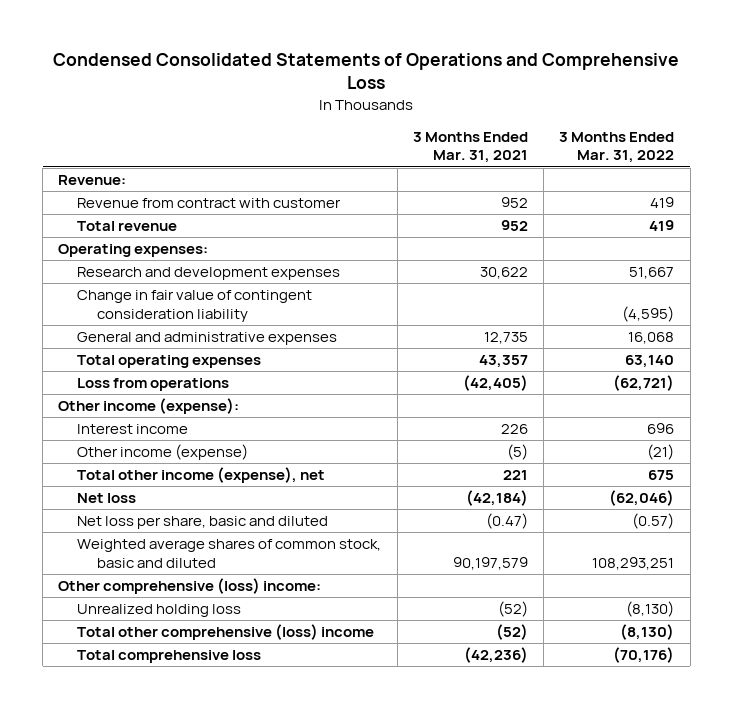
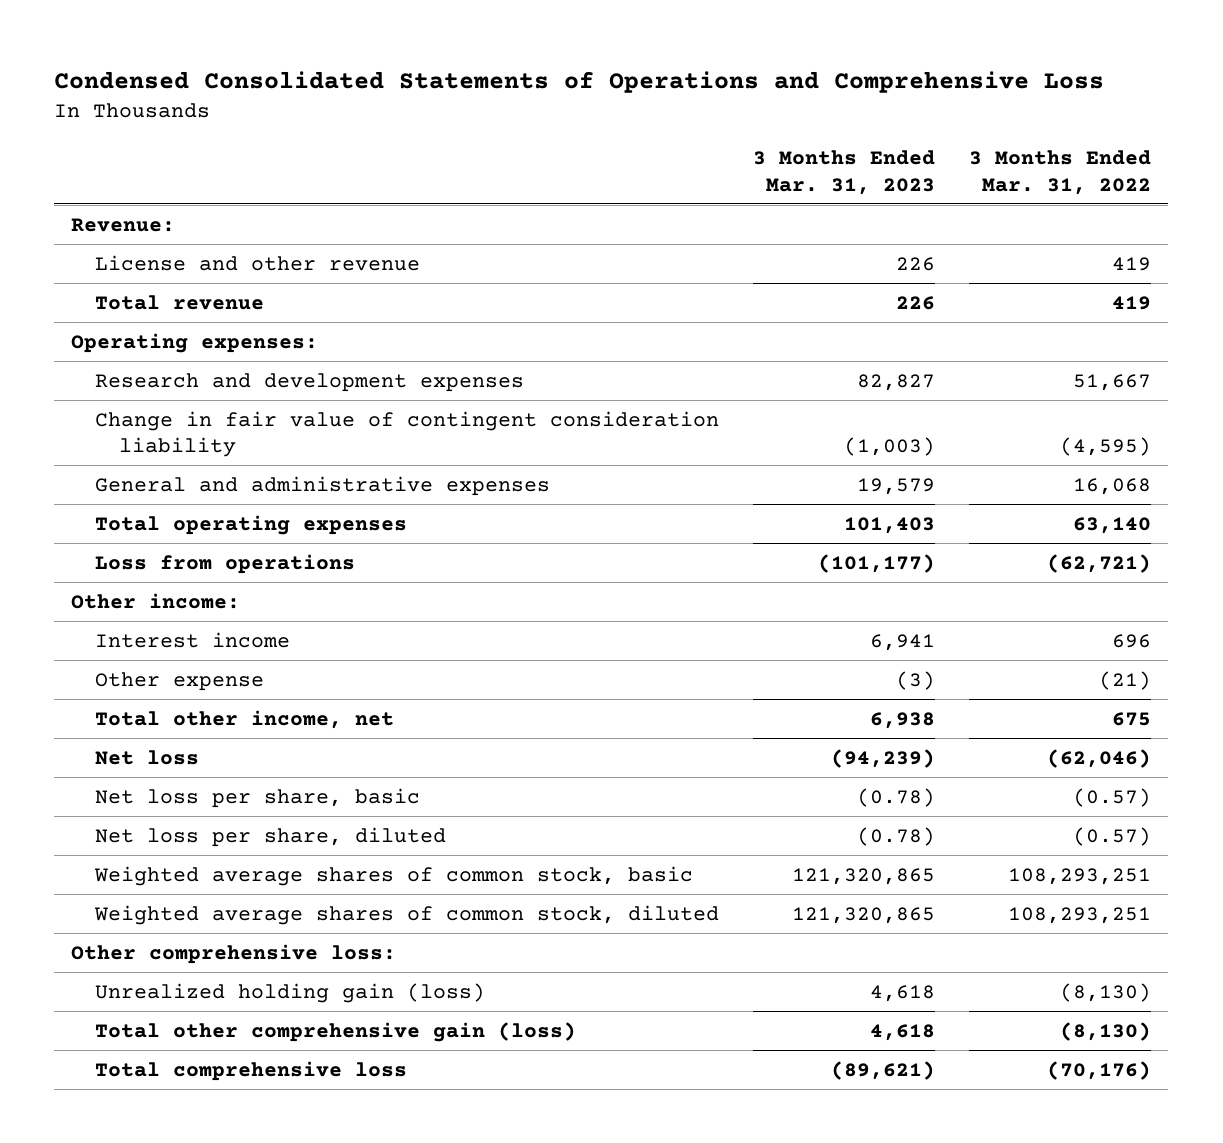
- | 3 Months Ended Mar. 31, 2021 | 3 Months Ended Mar. 31, 2022
+ | 3 Months Ended Mar. 31, 2023 | 3 Months Ended Mar. 31, 2022
- Revenue from contract with customer | 952 | 419
+ License and other revenue | 226 | 419
- Other income (expense):
+ Other income:
- Other income (expense) | (5) | (21)
- Total other income (expense), net | 221 | 675
+ Other expense | (3) | (21)
+ Total other income, net | 6,938 | 675
- Net loss per share, basic and diluted | (0.47) | (0.57)
- Weighted average shares of common stock, basic and diluted | 90,197,579 | 108,293,251
- Other comprehensive (loss) income:
- Unrealized holding loss | (52) | (8,130)
- Total other comprehensive (loss) income | (52) | (8,130)
+ Net loss per share, basic | (0.78) | (0.57)
+ Net loss per share, diluted | (0.78) | (0.57)
+ Weighted average shares of common stock, basic | 121,320,865 | 108,293,251
+ Weighted average shares of common stock, diluted | 121,320,865 | 108,293,251
+ Other comprehensive loss:
+ Unrealized holding gain (loss) | 4,618 | (8,130)
+ Total other comprehensive gain (loss) | 4,618 | (8,130)

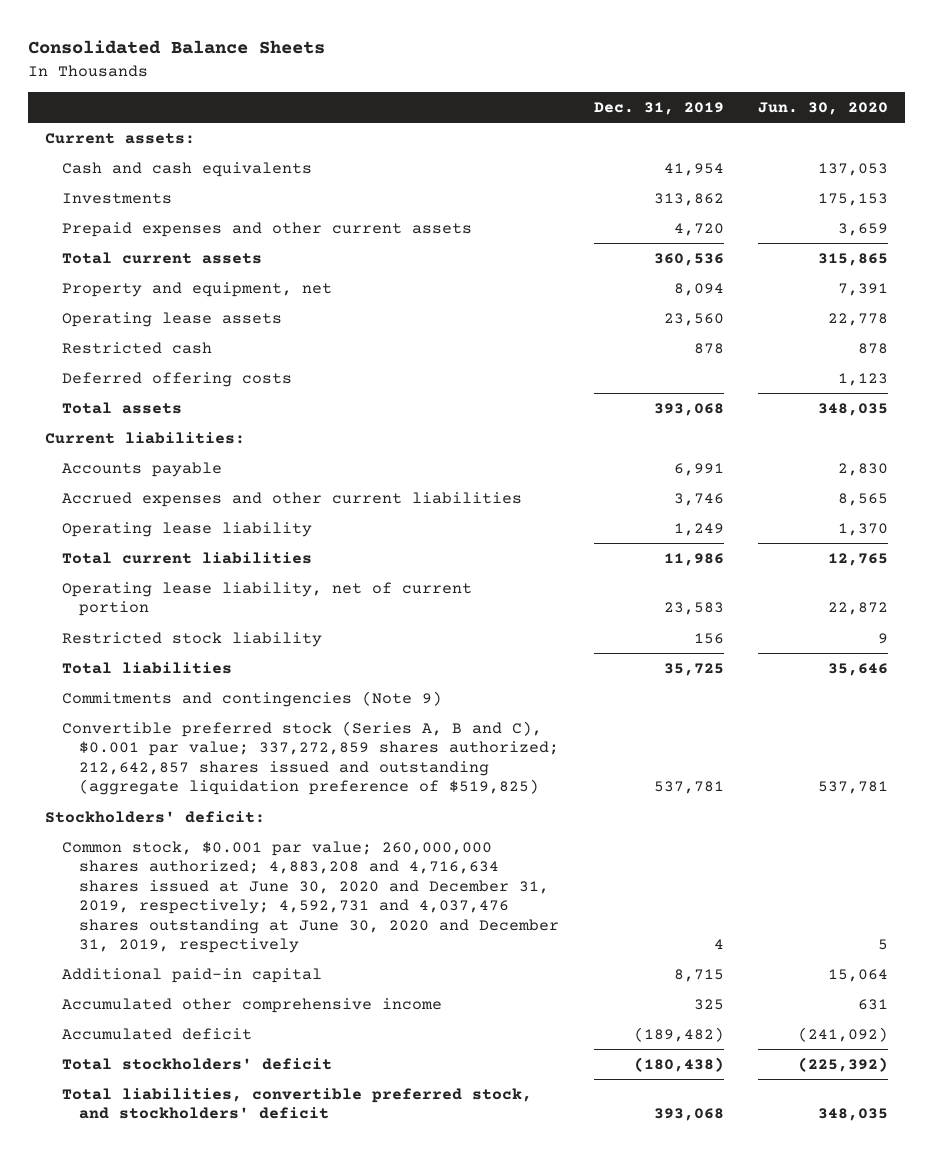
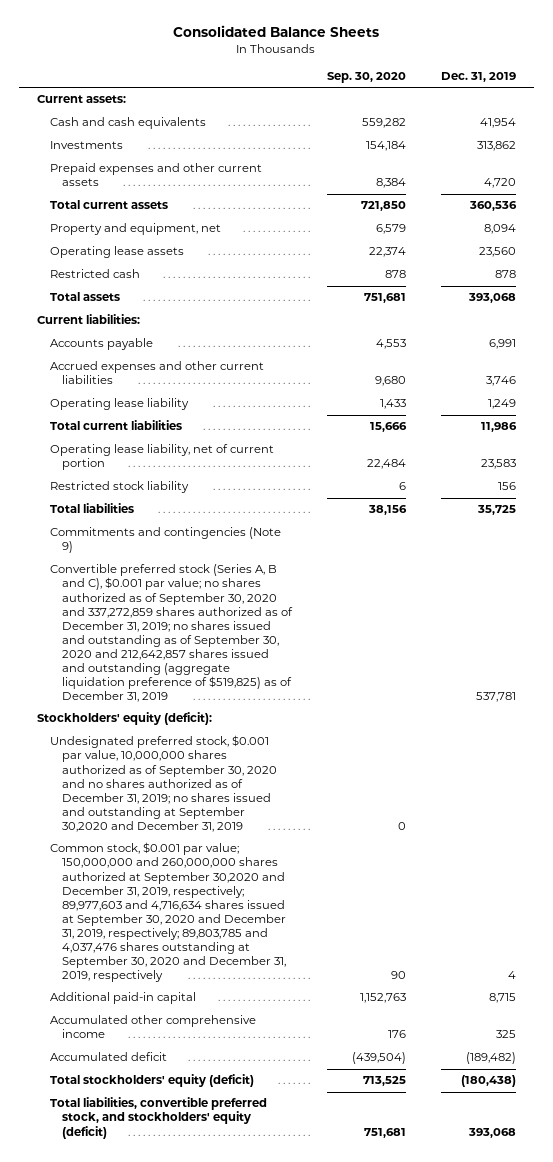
- | Dec. 31, 2019 | Jun. 30, 2020
+ | Sep. 30, 2020 | Dec. 31, 2019
- Deferred offering costs | | 1,123
- Convertible preferred stock (Series A, B and C), $0.001 par value; 337,272,859 shares authorized; 212,642,857 shares issued and outstanding (aggregate liquidation preference of $519,825) | 537,781 | 537,781
- Stockholders' deficit:
- Common stock, $0.001 par value; 260,000,000 shares authorized; 4,883,208 and 4,716,634 shares issued at June 30, 2020 and December 31, 2019, respectively; 4,592,731 and 4,037,476 shares outstanding at June 30, 2020 and December 31, 2019, respectively | 4 | 5
+ Convertible preferred stock (Series A, B and C), $0.001 par value; no shares authorized as of September 30, 2020 and 337,272,859 shares authorized as of December 31, 2019; no shares issued and outstanding as of September 30, 2020 and 212,642,857 shares issued and outstanding (aggregate liquidation preference of $519,825) as of December 31, 2019 | | 537,781
+ Stockholders' equity (deficit):
+ Undesignated preferred stock, $0.001 par value, 10,000,000 shares authorized as of September 30, 2020 and no shares authorized as of December 31, 2019; no shares issued and outstanding at September 30,2020 and December 31, 2019 | 0 |
+ Common stock, $0.001 par value; 150,000,000 and 260,000,000 shares authorized at September 30,2020 and December 31, 2019, respectively; 89,977,603 and 4,716,634 shares issued at September 30, 2020 and December 31, 2019, respectively; 89,803,785 and 4,037,476 shares outstanding at September 30, 2020 and December 31, 2019, respectively | 90 | 4
- Total stockholders' deficit | (180,438) | (225,392)
- Total liabilities, convertible preferred stock, and stockholders' deficit | 393,068 | 348,035
+ Total stockholders' equity (deficit) | 713,525 | (180,438)
+ Total liabilities, convertible preferred stock, and stockholders' equity (deficit) | 751,681 | 393,068

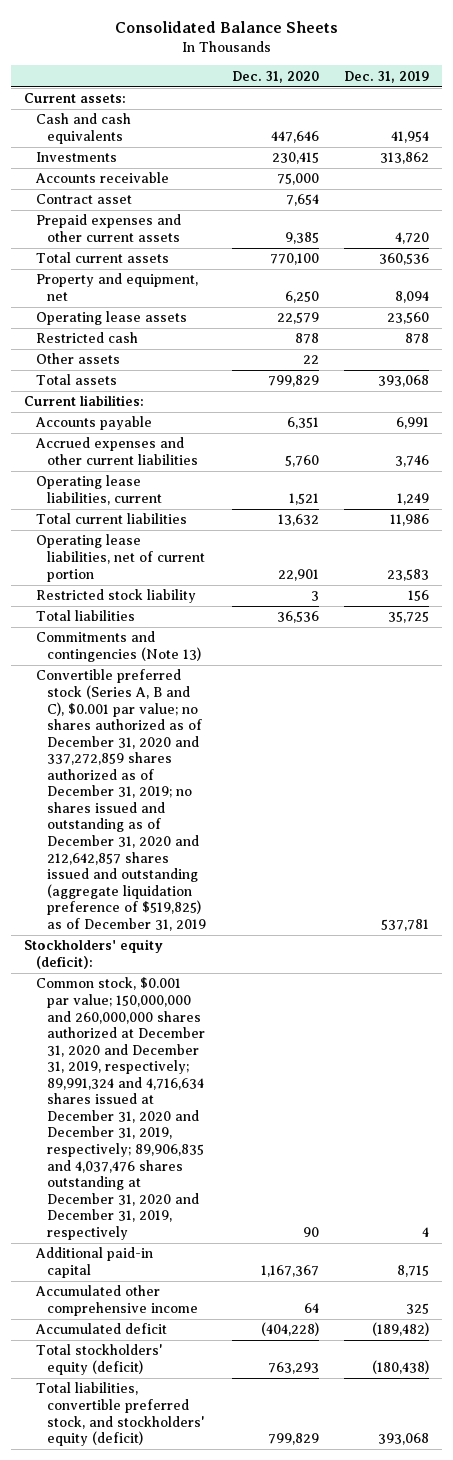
- | Sep. 30, 2020 | Dec. 31, 2019
+ | Dec. 31, 2020 | Dec. 31, 2019
+ Accounts receivable | 75,000 |
+ Contract asset | 7,654 |
+ Other assets | 22 |
- Operating lease liability | 1,433 | 1,249
+ Operating lease liabilities, current | 1,521 | 1,249
- Operating lease liability, net of current portion | 22,484 | 23,583
+ Operating lease liabilities, net of current portion | 22,901 | 23,583
- Commitments and contingencies (Note 9)
- Convertible preferred stock (Series A, B and C), $0.001 par value; no shares authorized as of September 30, 2020 and 337,272,859 shares authorized as of December 31, 2019; no shares issued and outstanding as of September 30, 2020 and 212,642,857 shares issued and outstanding (aggregate liquidation preference of $519,825) as of December 31, 2019 | | 537,781
+ Commitments and contingencies (Note 13)
+ Convertible preferred stock (Series A, B and C), $0.001 par value; no shares authorized as of December 31, 2020 and 337,272,859 shares authorized as of December 31, 2019; no shares issued and outstanding as of December 31, 2020 and 212,642,857 shares issued and outstanding (aggregate liquidation preference of $519,825) as of December 31, 2019 | | 537,781
- Undesignated preferred stock, $0.001 par value, 10,000,000 shares authorized as of September 30, 2020 and no shares authorized as of December 31, 2019; no shares issued and outstanding at September 30,2020 and December 31, 2019 | 0 |
- Common stock, $0.001 par value; 150,000,000 and 260,000,000 shares authorized at September 30,2020 and December 31, 2019, respectively; 89,977,603 and 4,716,634 shares issued at September 30, 2020 and December 31, 2019, respectively; 89,803,785 and 4,037,476 shares outstanding at September 30, 2020 and December 31, 2019, respectively | 90 | 4
+ Common stock, $0.001 par value; 150,000,000 and 260,000,000 shares authorized at December 31, 2020 and December 31, 2019, respectively; 89,991,324 and 4,716,634 shares issued at December 31, 2020 and December 31, 2019, respectively; 89,906,835 and 4,037,476 shares outstanding at December 31, 2020 and December 31, 2019, respectively | 90 | 4

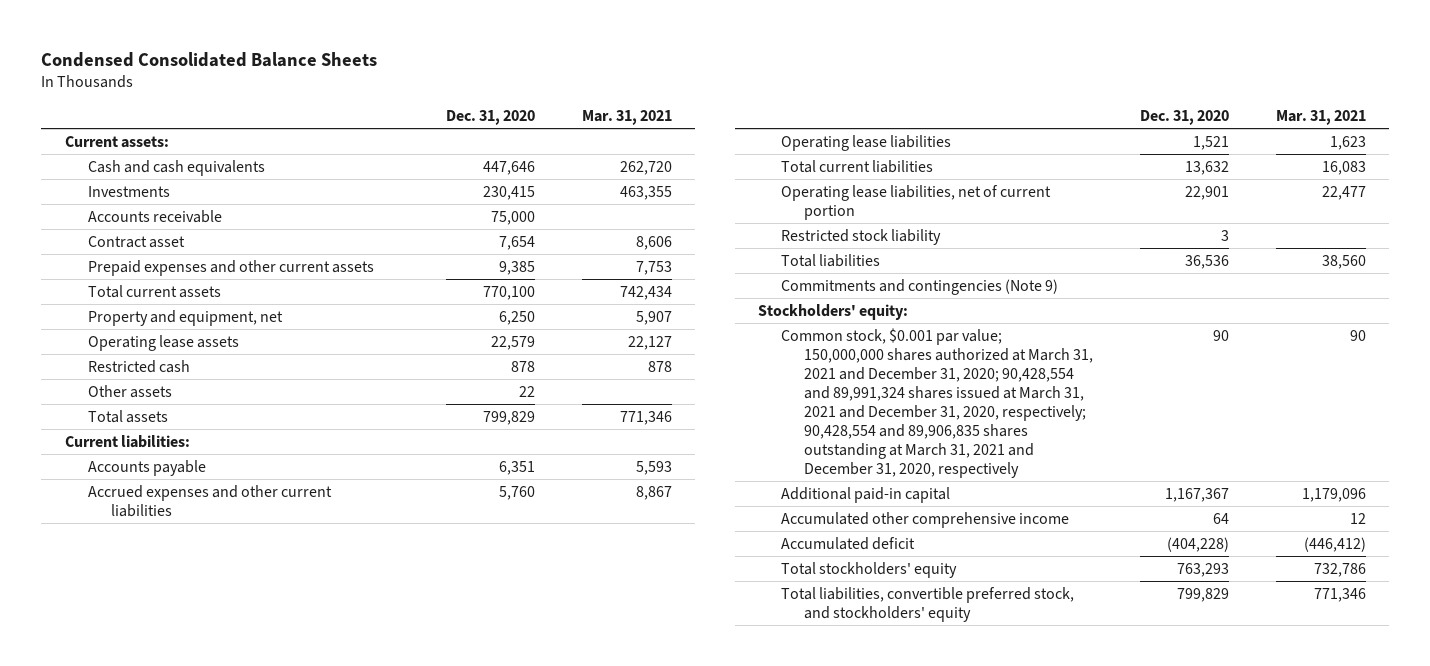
- Consolidated Balance Sheets
+ Condensed Consolidated Balance Sheets
- | Dec. 31, 2020 | Dec. 31, 2019
+ | Dec. 31, 2020 | Mar. 31, 2021
- Operating lease liabilities, current | 1,521 | 1,249
+ Operating lease liabilities | 1,521 | 1,623
- Commitments and contingencies (Note 13)
- Convertible preferred stock (Series A, B and C), $0.001 par value; no shares authorized as of December 31, 2020 and 337,272,859 shares authorized as of December 31, 2019; no shares issued and outstanding as of December 31, 2020 and 212,642,857 shares issued and outstanding (aggregate liquidation preference of $519,825) as of December 31, 2019 | | 537,781
- Stockholders' equity (deficit):
- Common stock, $0.001 par value; 150,000,000 and 260,000,000 shares authorized at December 31, 2020 and December 31, 2019, respectively; 89,991,324 and 4,716,634 shares issued at December 31, 2020 and December 31, 2019, respectively; 89,906,835 and 4,037,476 shares outstanding at December 31, 2020 and December 31, 2019, respectively | 90 | 4
+ Commitments and contingencies (Note 9)
+ Stockholders' equity:
+ Common stock, $0.001 par value; 150,000,000 shares authorized at March 31, 2021 and December 31, 2020; 90,428,554 and 89,991,324 shares issued at March 31, 2021 and December 31, 2020, respectively; 90,428,554 and 89,906,835 shares outstanding at March 31, 2021 and December 31, 2020, respectively | 90 | 90
- Total stockholders' equity (deficit) | 763,293 | (180,438)
- Total liabilities, convertible preferred stock, and stockholders' equity (deficit) | 799,829 | 393,068
+ Total stockholders' equity | 763,293 | 732,786
+ Total liabilities, convertible preferred stock, and stockholders' equity | 799,829 | 771,346

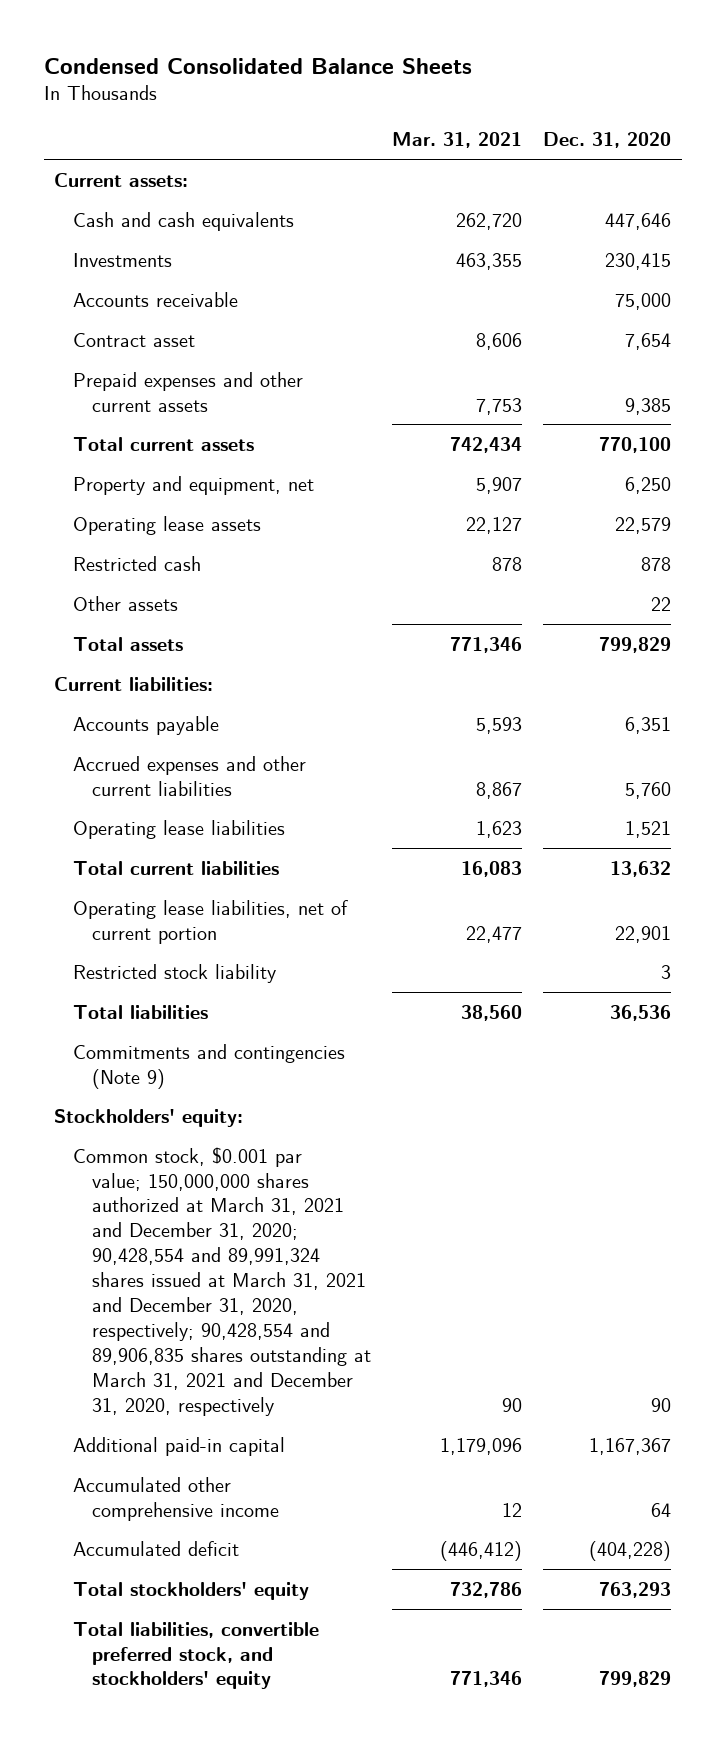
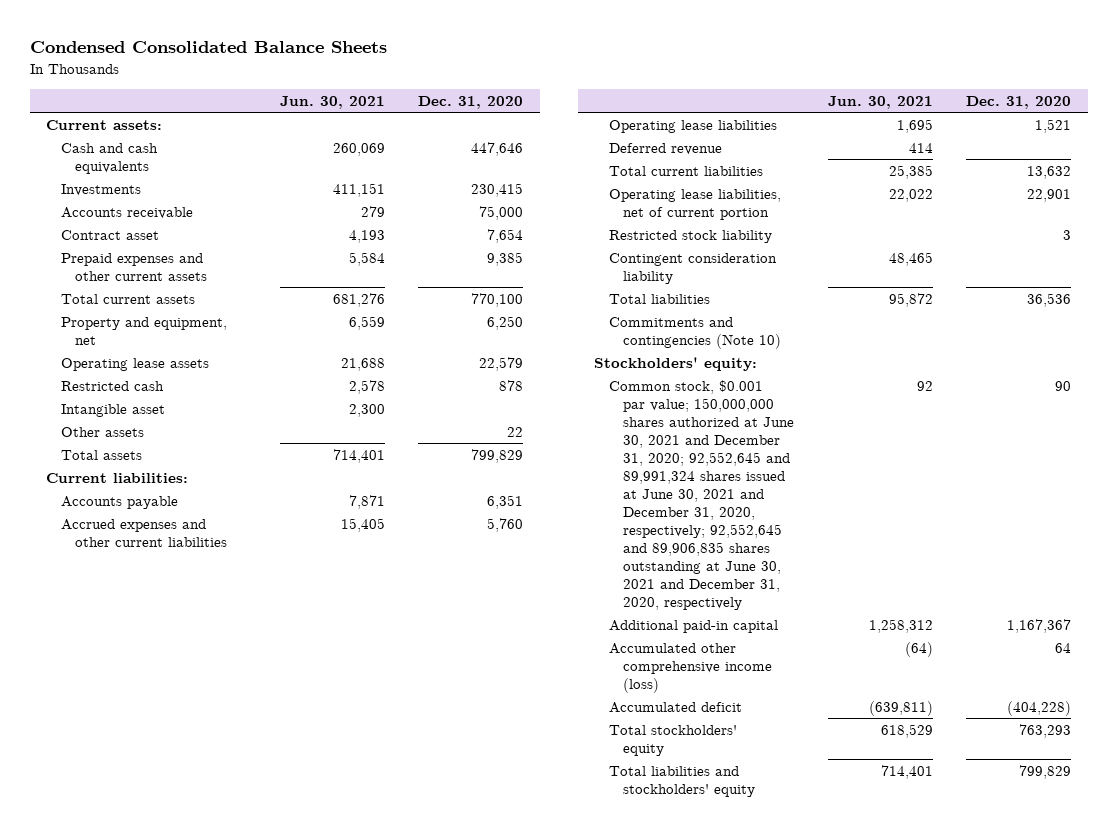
- | Mar. 31, 2021 | Dec. 31, 2020
+ | Jun. 30, 2021 | Dec. 31, 2020
+ Intangible asset | 2,300 |
+ Deferred revenue | 414 |
+ Contingent consideration liability | 48,465 |
- Commitments and contingencies (Note 9)
+ Commitments and contingencies (Note 10)
- Common stock, $0.001 par value; 150,000,000 shares authorized at March 31, 2021 and December 31, 2020; 90,428,554 and 89,991,324 shares issued at March 31, 2021 and December 31, 2020, respectively; 90,428,554 and 89,906,835 shares outstanding at March 31, 2021 and December 31, 2020, respectively | 90 | 90
+ Common stock, $0.001 par value; 150,000,000 shares authorized at June 30, 2021 and December 31, 2020; 92,552,645 and 89,991,324 shares issued at June 30, 2021 and December 31, 2020, respectively; 92,552,645 and 89,906,835 shares outstanding at June 30, 2021 and December 31, 2020, respectively | 92 | 90
- Accumulated other comprehensive income | 12 | 64
+ Accumulated other comprehensive income (loss) | (64) | 64
- Total liabilities, convertible preferred stock, and stockholders' equity | 771,346 | 799,829
+ Total liabilities and stockholders' equity | 714,401 | 799,829

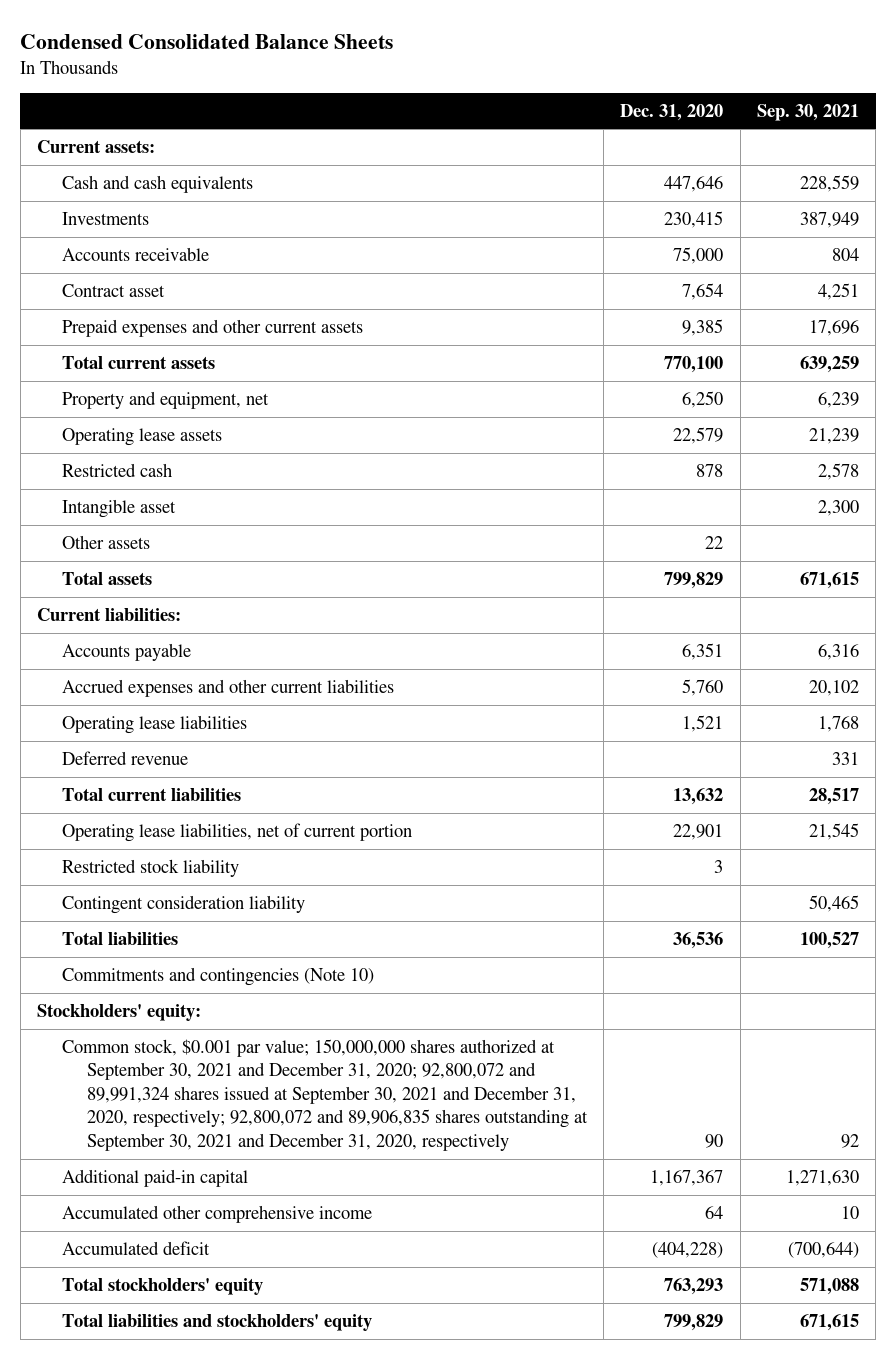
- | Jun. 30, 2021 | Dec. 31, 2020
+ | Dec. 31, 2020 | Sep. 30, 2021
- Common stock, $0.001 par value; 150,000,000 shares authorized at June 30, 2021 and December 31, 2020; 92,552,645 and 89,991,324 shares issued at June 30, 2021 and December 31, 2020, respectively; 92,552,645 and 89,906,835 shares outstanding at June 30, 2021 and December 31, 2020, respectively | 92 | 90
+ Common stock, $0.001 par value; 150,000,000 shares authorized at September 30, 2021 and December 31, 2020; 92,800,072 and 89,991,324 shares issued at September 30, 2021 and December 31, 2020, respectively; 92,800,072 and 89,906,835 shares outstanding at September 30, 2021 and December 31, 2020, respectively | 90 | 92
- Accumulated other comprehensive income (loss) | (64) | 64
+ Accumulated other comprehensive income | 64 | 10

